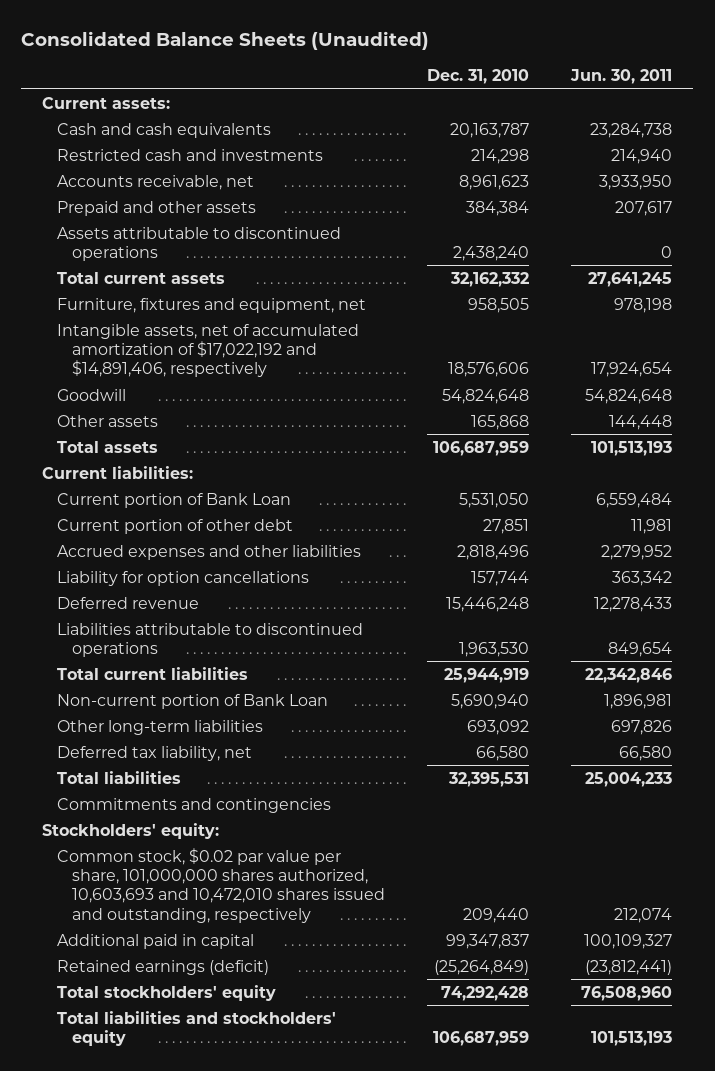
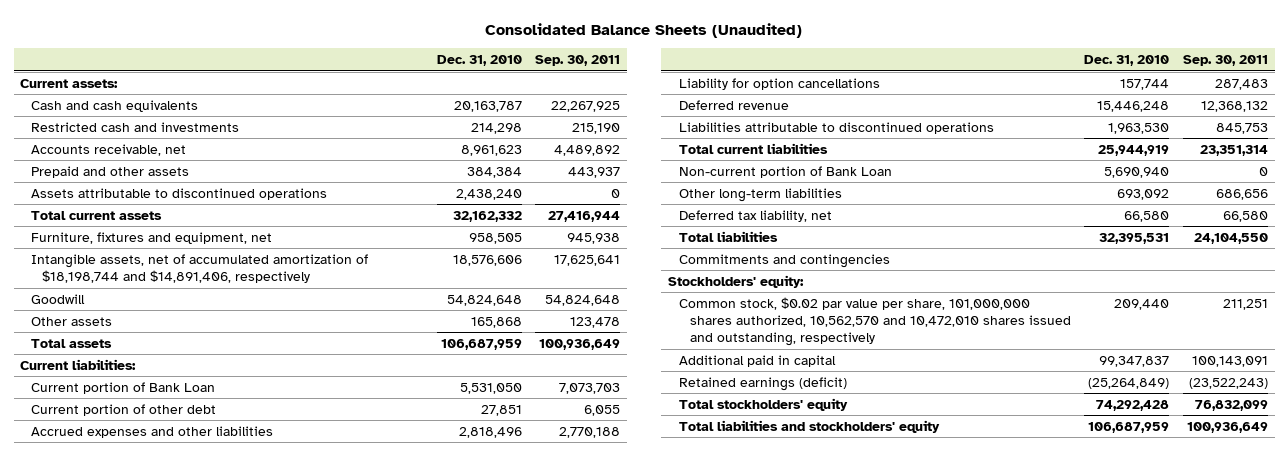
- | Dec. 31, 2010 | Jun. 30, 2011
+ | Dec. 31, 2010 | Sep. 30, 2011
- Intangible assets, net of accumulated amortization of $17,022,192 and $14,891,406, respectively | 18,576,606 | 17,924,654
+ Intangible assets, net of accumulated amortization of $18,198,744 and $14,891,406, respectively | 18,576,606 | 17,625,641
- Common stock, $0.02 par value per share, 101,000,000 shares authorized, 10,603,693 and 10,472,010 shares issued and outstanding, respectively | 209,440 | 212,074
+ Common stock, $0.02 par value per share, 101,000,000 shares authorized, 10,562,570 and 10,472,010 shares issued and outstanding, respectively | 209,440 | 211,251

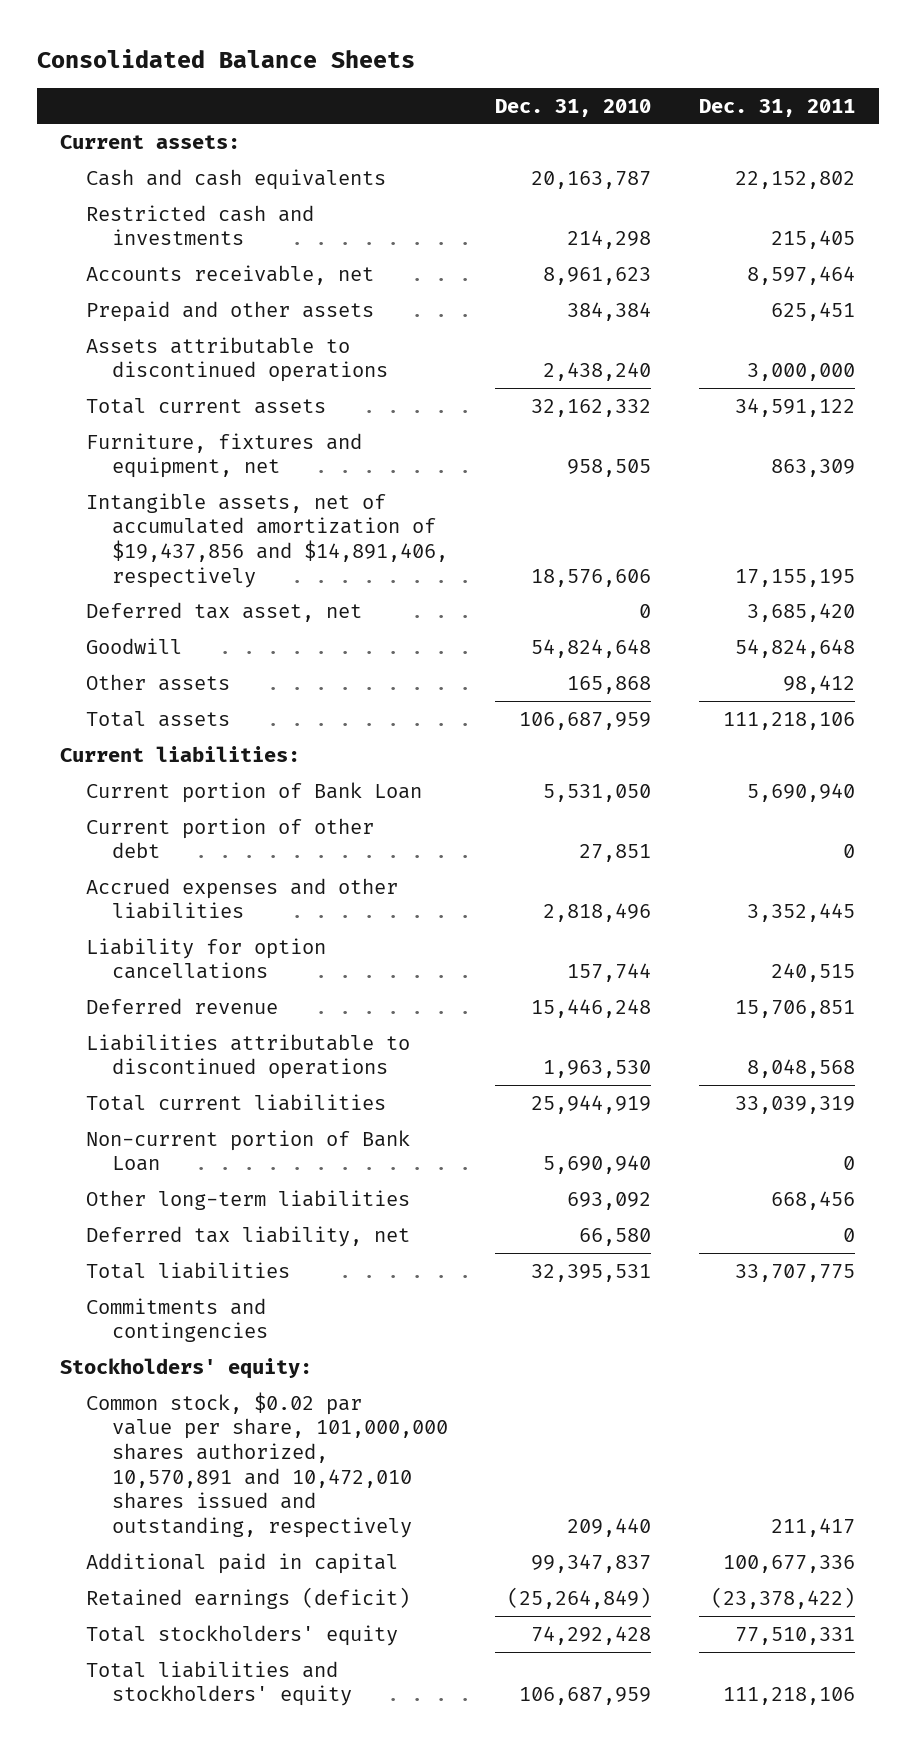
- Consolidated Balance Sheets (Unaudited)
+ Consolidated Balance Sheets
- | Dec. 31, 2010 | Sep. 30, 2011
+ | Dec. 31, 2010 | Dec. 31, 2011
- Intangible assets, net of accumulated amortization of $18,198,744 and $14,891,406, respectively | 18,576,606 | 17,625,641
+ Intangible assets, net of accumulated amortization of $19,437,856 and $14,891,406, respectively | 18,576,606 | 17,155,195
+ Deferred tax asset, net | 0 | 3,685,420
- Common stock, $0.02 par value per share, 101,000,000 shares authorized, 10,562,570 and 10,472,010 shares issued and outstanding, respectively | 209,440 | 211,251
+ Common stock, $0.02 par value per share, 101,000,000 shares authorized, 10,570,891 and 10,472,010 shares issued and outstanding, respectively | 209,440 | 211,417

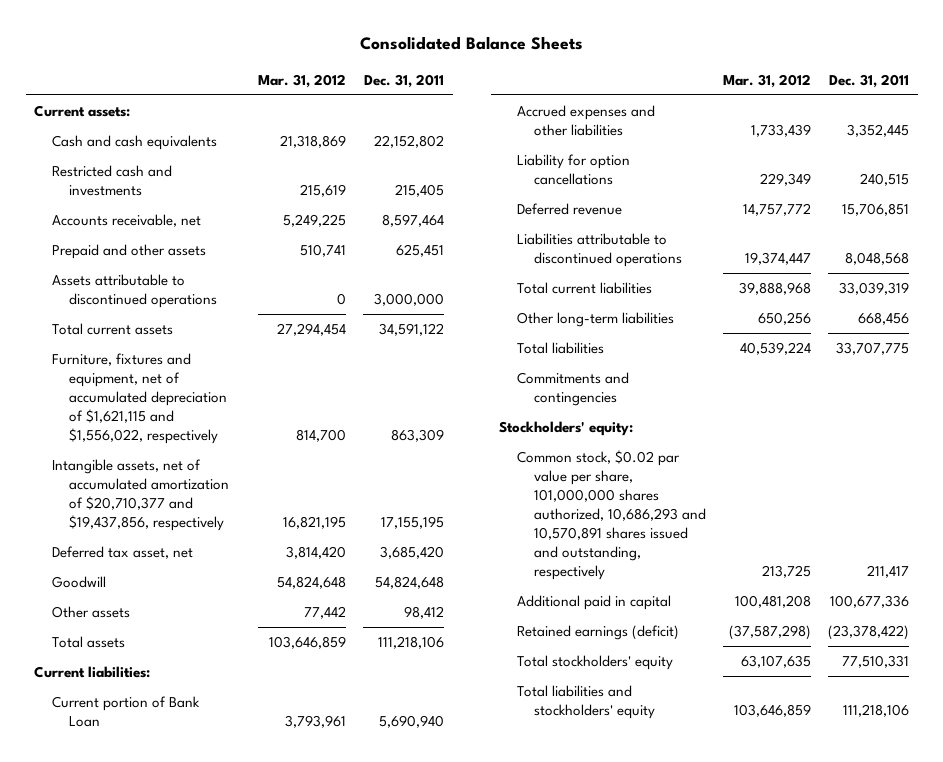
- | Dec. 31, 2010 | Dec. 31, 2011
+ | Mar. 31, 2012 | Dec. 31, 2011
- Furniture, fixtures and equipment, net | 958,505 | 863,309
- Intangible assets, net of accumulated amortization of $19,437,856 and $14,891,406, respectively | 18,576,606 | 17,155,195
+ Furniture, fixtures and equipment, net of accumulated depreciation of $1,621,115 and $1,556,022, respectively | 814,700 | 863,309
+ Intangible assets, net of accumulated amortization of $20,710,377 and $19,437,856, respectively | 16,821,195 | 17,155,195
- Current portion of other debt | 27,851 | 0
- Non-current portion of Bank Loan | 5,690,940 | 0
- Deferred tax liability, net | 66,580 | 0
- Common stock, $0.02 par value per share, 101,000,000 shares authorized, 10,570,891 and 10,472,010 shares issued and outstanding, respectively | 209,440 | 211,417
+ Common stock, $0.02 par value per share, 101,000,000 shares authorized, 10,686,293 and 10,570,891 shares issued and outstanding, respectively | 213,725 | 211,417

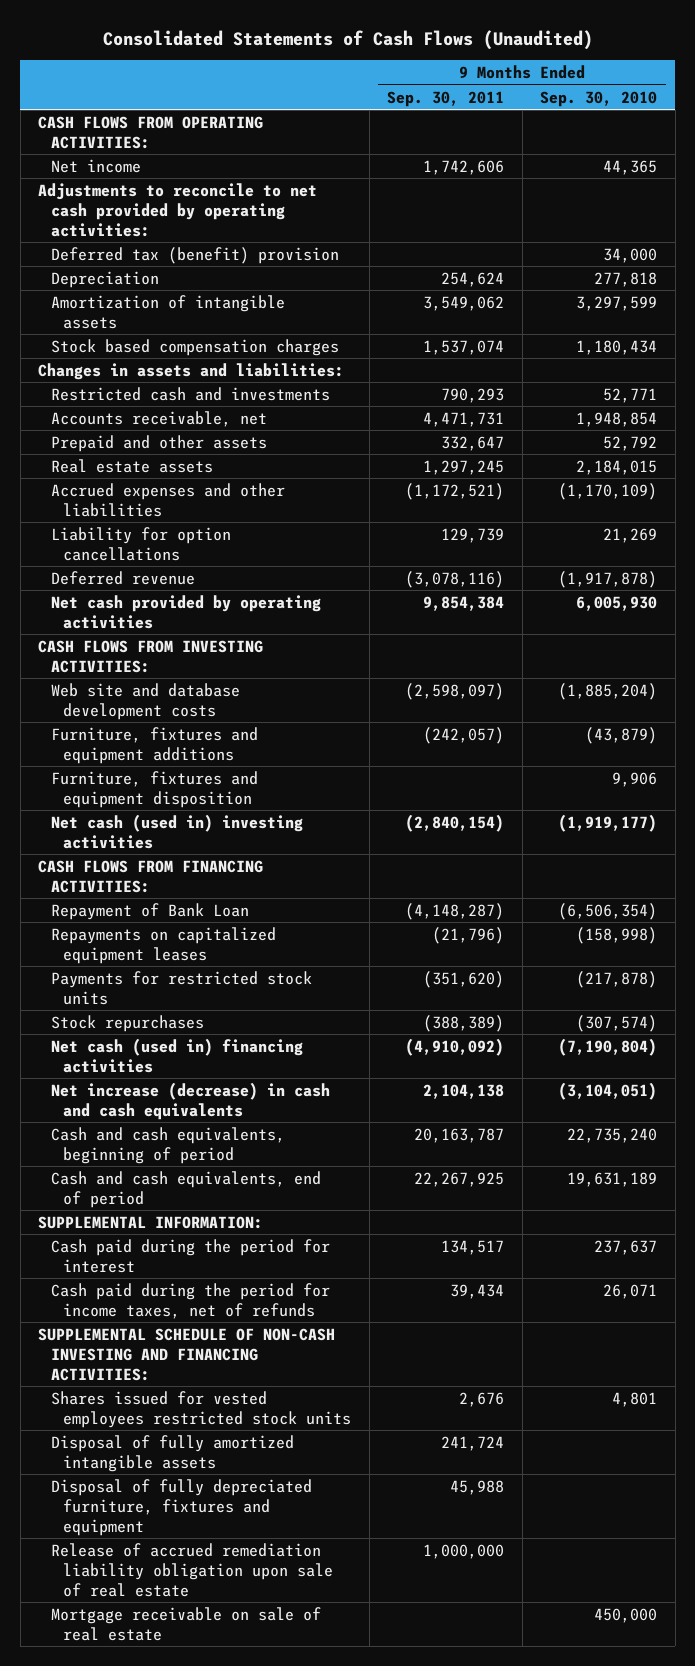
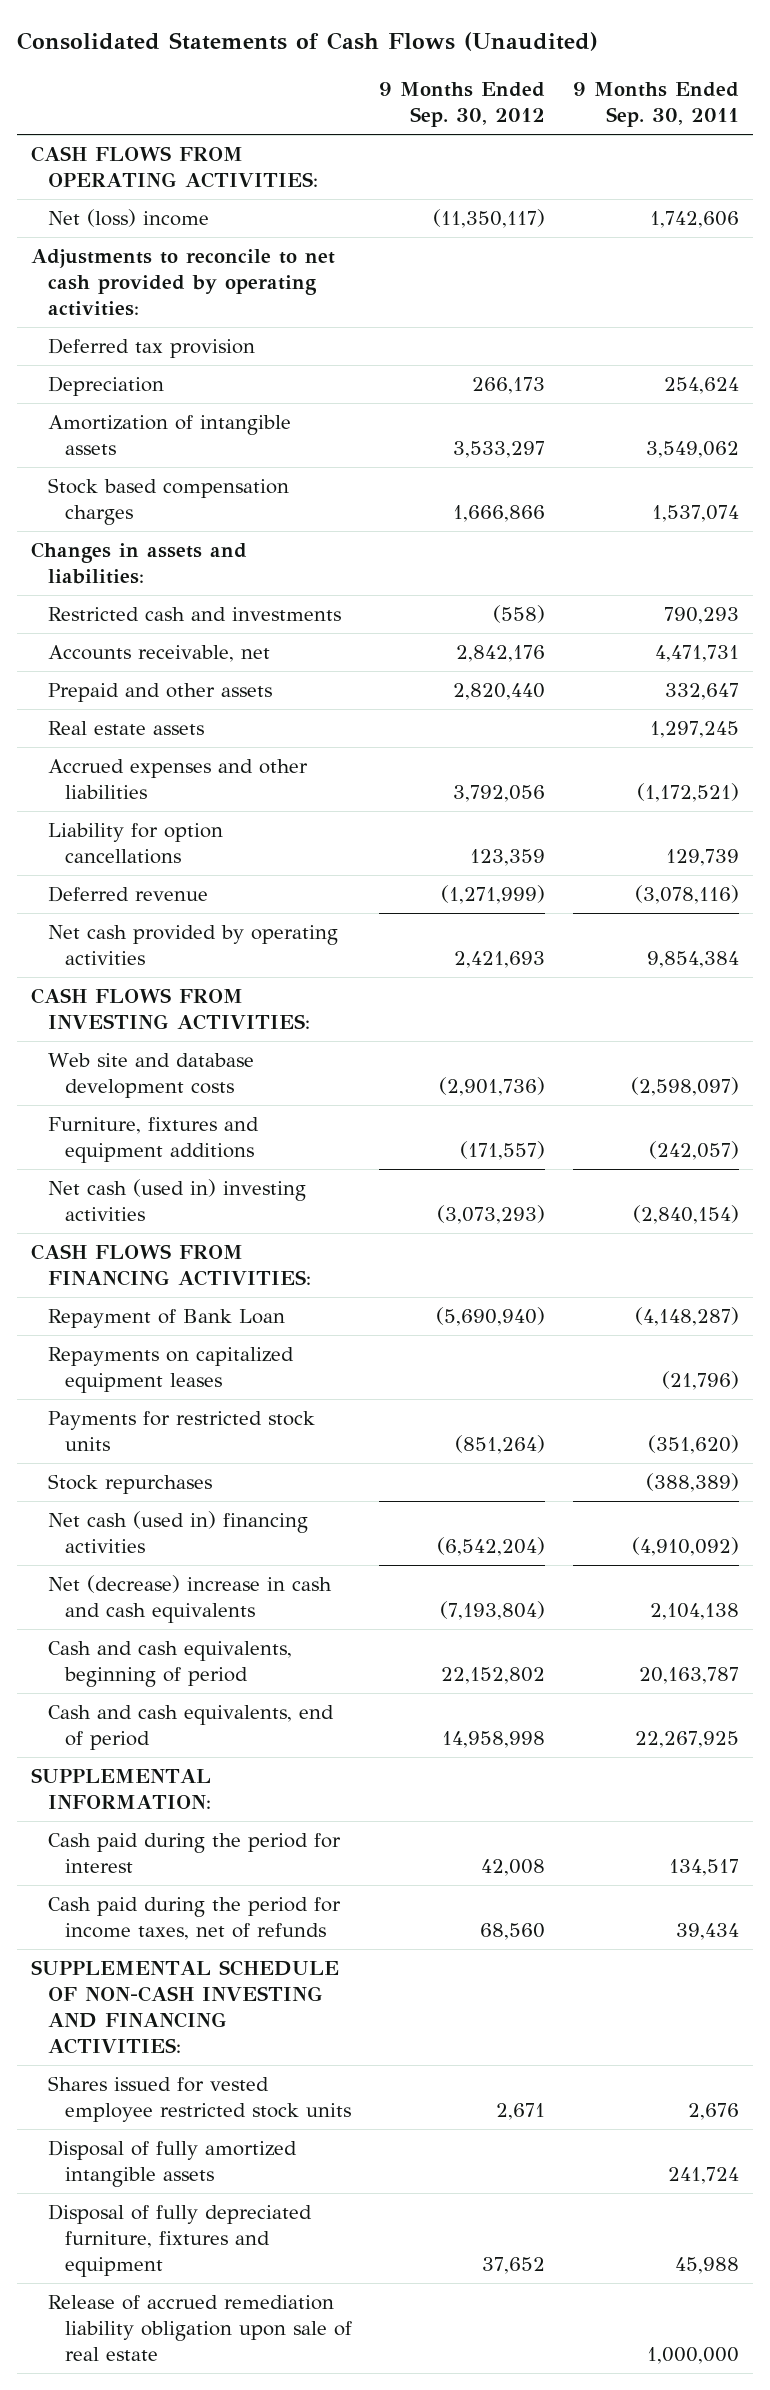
- | 9 Months Ended Sep. 30, 2011 | 9 Months Ended Sep. 30, 2010
+ | 9 Months Ended Sep. 30, 2012 | 9 Months Ended Sep. 30, 2011
- Net income | 1,742,606 | 44,365
+ Net (loss) income | (11,350,117) | 1,742,606
- Deferred tax (benefit) provision | | 34,000
+ Deferred tax provision
- Furniture, fixtures and equipment disposition | | 9,906
- Net increase (decrease) in cash and cash equivalents | 2,104,138 | (3,104,051)
+ Net (decrease) increase in cash and cash equivalents | (7,193,804) | 2,104,138
- Shares issued for vested employees restricted stock units | 2,676 | 4,801
+ Shares issued for vested employee restricted stock units | 2,671 | 2,676
- Mortgage receivable on sale of real estate | | 450,000

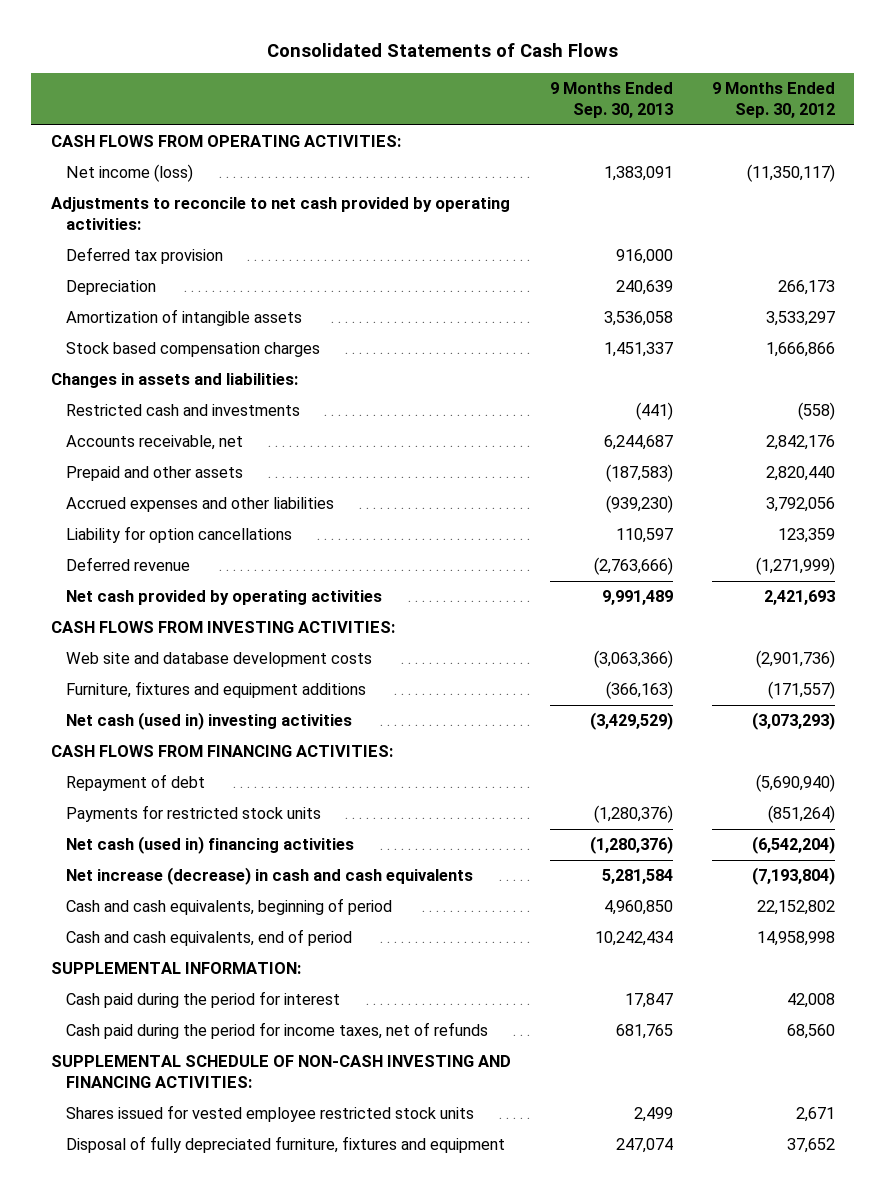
- Consolidated Statements of Cash Flows (Unaudited)
+ Consolidated Statements of Cash Flows
- | 9 Months Ended Sep. 30, 2012 | 9 Months Ended Sep. 30, 2011
+ | 9 Months Ended Sep. 30, 2013 | 9 Months Ended Sep. 30, 2012
- Net (loss) income | (11,350,117) | 1,742,606
+ Net income (loss) | 1,383,091 | (11,350,117)
- Real estate assets | | 1,297,245
- Repayment of Bank Loan | (5,690,940) | (4,148,287)
- Repayments on capitalized equipment leases | | (21,796)
+ Repayment of debt | | (5,690,940)
- Stock repurchases | | (388,389)
- Net (decrease) increase in cash and cash equivalents | (7,193,804) | 2,104,138
+ Net increase (decrease) in cash and cash equivalents | 5,281,584 | (7,193,804)
- Disposal of fully amortized intangible assets | | 241,724
- Release of accrued remediation liability obligation upon sale of real estate | | 1,000,000

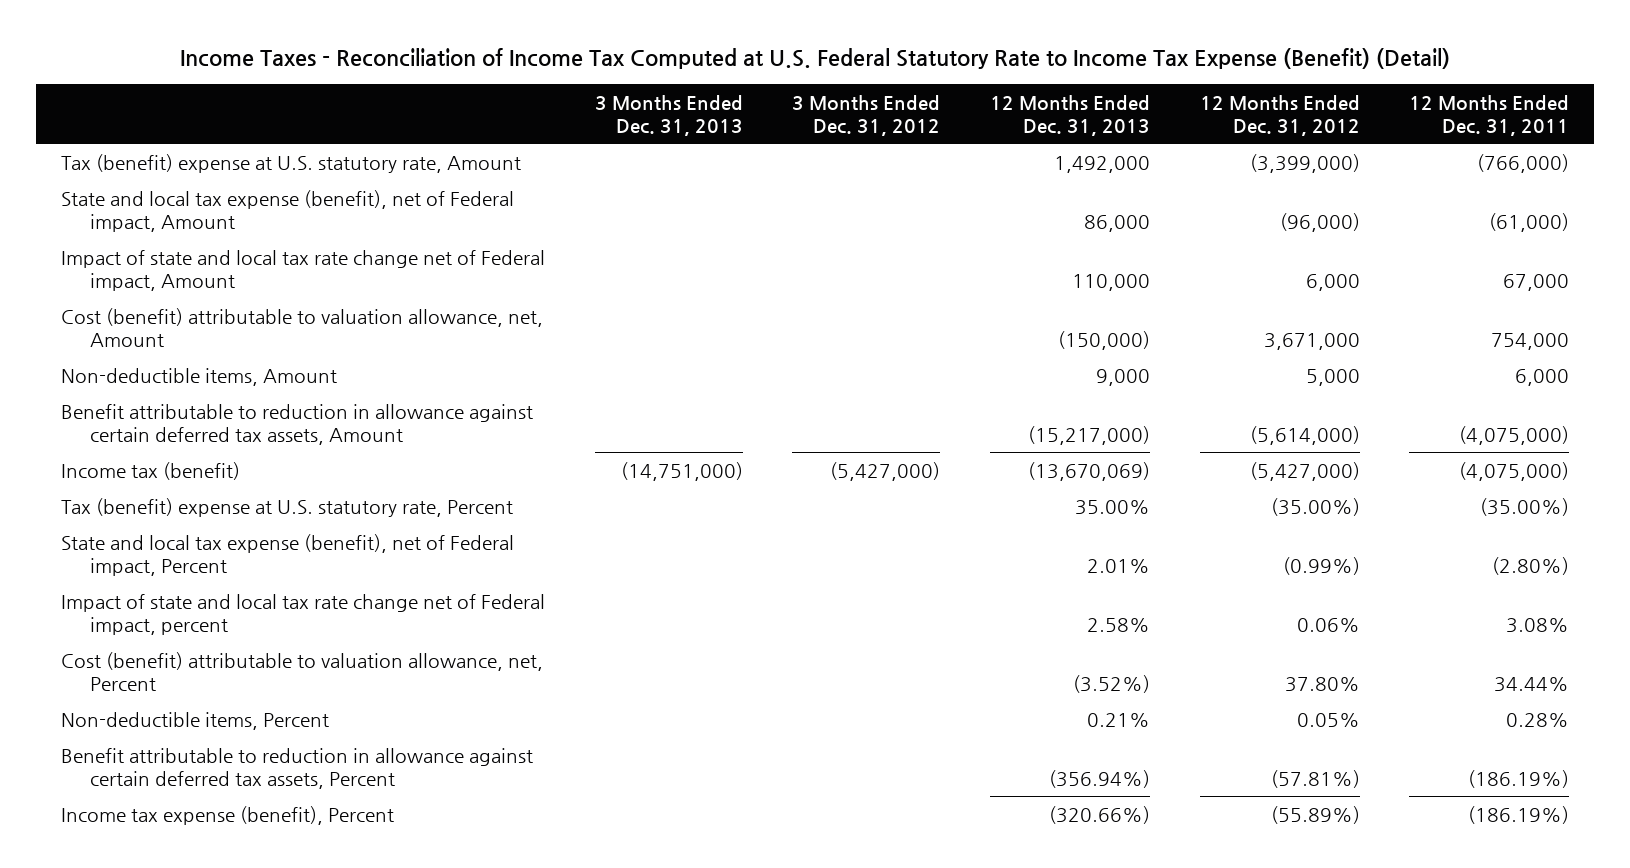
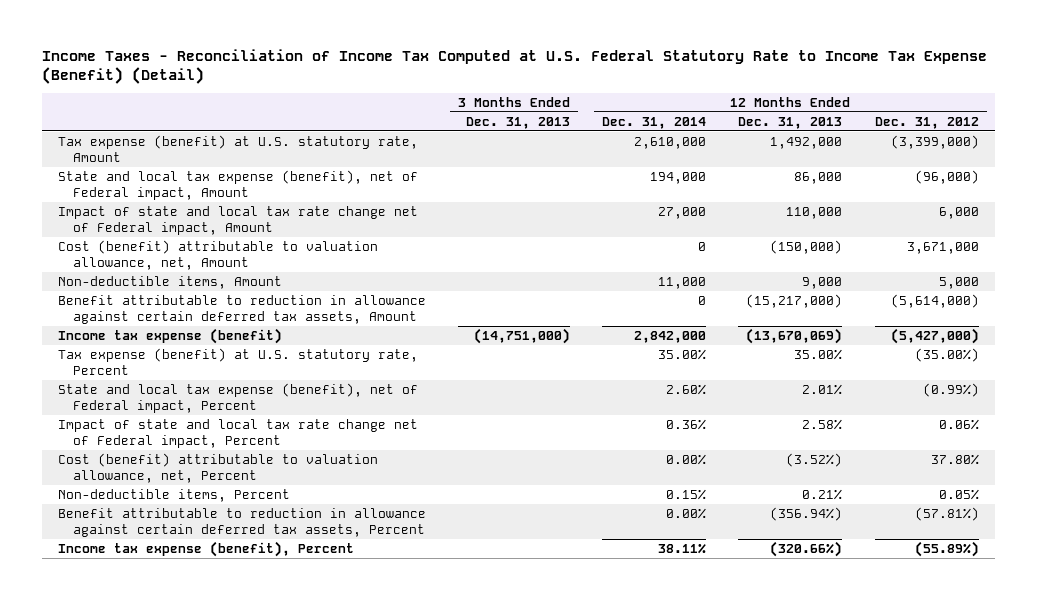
- | 3 Months Ended Dec. 31, 2013 | 3 Months Ended Dec. 31, 2012 | 12 Months Ended Dec. 31, 2013 | 12 Months Ended Dec. 31, 2012 | 12 Months Ended Dec. 31, 2011
+ | 3 Months Ended Dec. 31, 2013 | 12 Months Ended Dec. 31, 2014 | 12 Months Ended Dec. 31, 2013 | 12 Months Ended Dec. 31, 2012
- Tax (benefit) expense at U.S. statutory rate, Amount | | | 1,492,000 | (3,399,000) | (766,000)
+ Tax expense (benefit) at U.S. statutory rate, Amount | | 2,610,000 | 1,492,000 | (3,399,000)
- Income tax (benefit) | (14,751,000) | (5,427,000) | (13,670,069) | (5,427,000) | (4,075,000)
- Tax (benefit) expense at U.S. statutory rate, Percent | | | 35.00% | (35.00%) | (35.00%)
+ Income tax expense (benefit) | (14,751,000) | 2,842,000 | (13,670,069) | (5,427,000)
+ Tax expense (benefit) at U.S. statutory rate, Percent | | 35.00% | 35.00% | (35.00%)
- Impact of state and local tax rate change net of Federal impact, percent | | | 2.58% | 0.06% | 3.08%
+ Impact of state and local tax rate change net of Federal impact, Percent | | 0.36% | 2.58% | 0.06%

